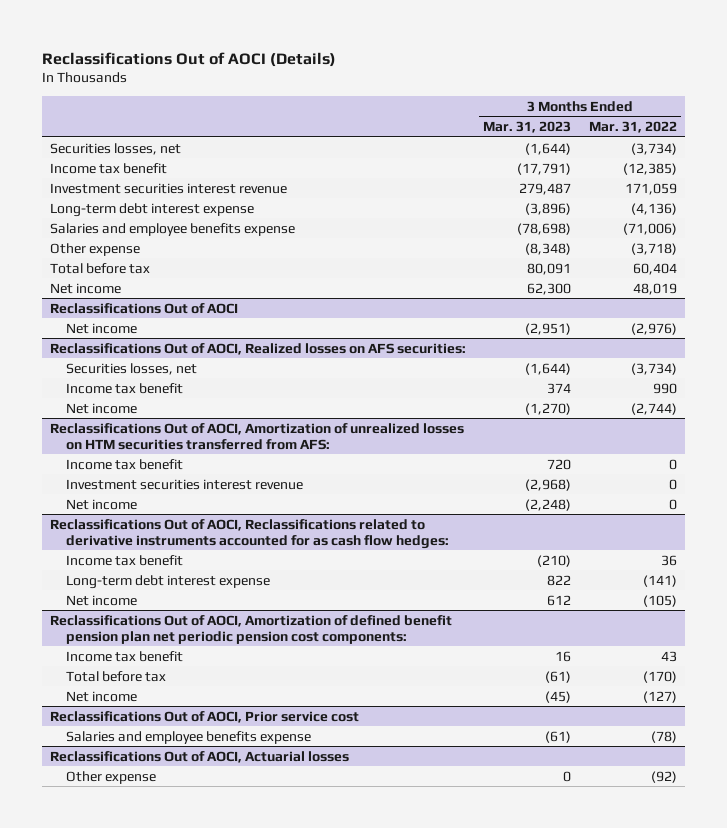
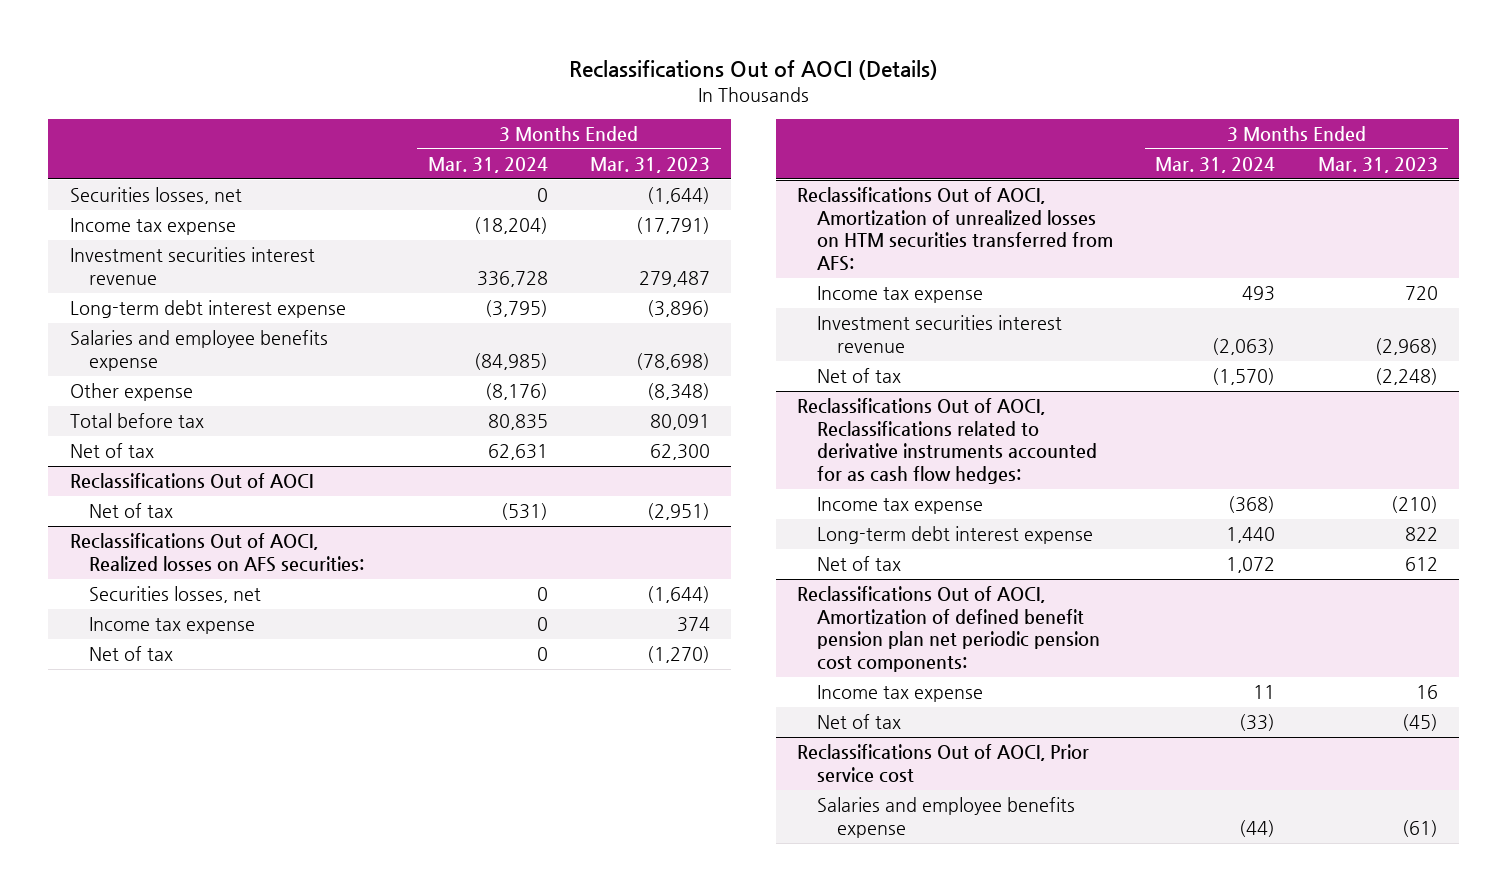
- | 3 Months Ended Mar. 31, 2023 | 3 Months Ended Mar. 31, 2022
+ | 3 Months Ended Mar. 31, 2024 | 3 Months Ended Mar. 31, 2023
- Income tax benefit | (17,791) | (12,385)
+ Income tax expense | (18,204) | (17,791)
- Net income | 62,300 | 48,019
+ Net of tax | 62,631 | 62,300
@ Reclassifications Out of AOCI
- Net income | (2,951) | (2,976)
+ Net of tax | (531) | (2,951)
@ Reclassifications Out of AOCI, Realized losses on AFS securities:
- Income tax benefit | 374 | 990
- Net income | (1,270) | (2,744)
+ Income tax expense | 0 | 374
+ Net of tax | 0 | (1,270)
@ Reclassifications Out of AOCI, Amortization of unrealized losses on HTM securities transferred from AFS:
- Income tax benefit | 720 | 0
+ Income tax expense | 493 | 720
- Net income | (2,248) | 0
+ Net of tax | (1,570) | (2,248)
@ Reclassifications Out of AOCI, Reclassifications related to derivative instruments accounted for as cash flow hedges:
- Income tax benefit | (210) | 36
+ Income tax expense | (368) | (210)
- Net income | 612 | (105)
+ Net of tax | 1,072 | 612
@ Reclassifications Out of AOCI, Amortization of defined benefit pension plan net periodic pension cost components:
- Income tax benefit | 16 | 43
- Total before tax | (61) | (170)
- Net income | (45) | (127)
+ Income tax expense | 11 | 16
+ Net of tax | (33) | (45)
- Reclassifications Out of AOCI, Actuarial losses
- Other expense | 0 | (92)

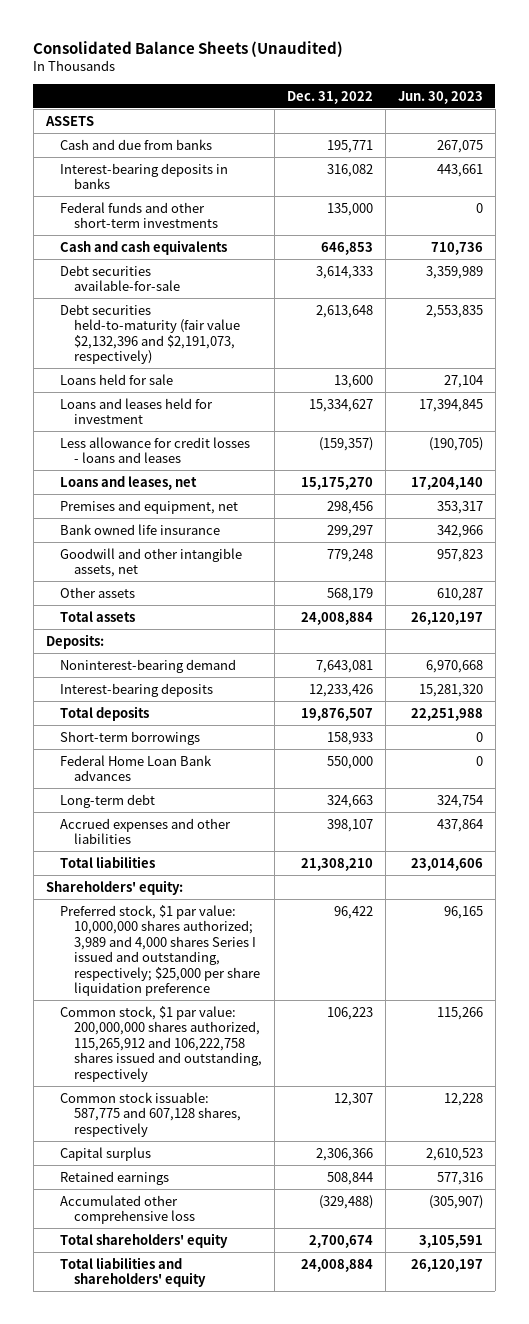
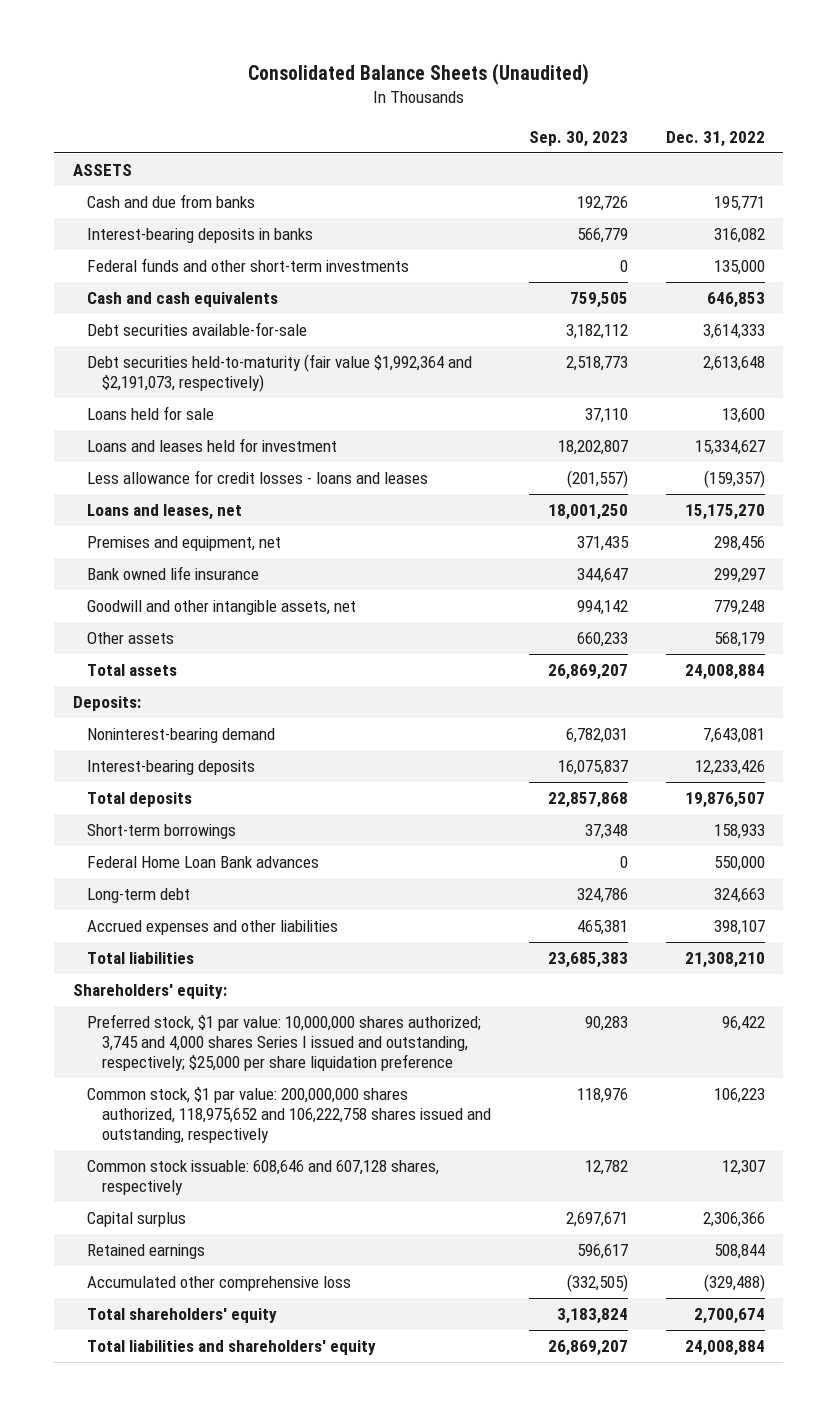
- | Dec. 31, 2022 | Jun. 30, 2023
+ | Sep. 30, 2023 | Dec. 31, 2022
- Debt securities held-to-maturity (fair value $2,132,396 and $2,191,073, respectively) | 2,613,648 | 2,553,835
+ Debt securities held-to-maturity (fair value $1,992,364 and $2,191,073, respectively) | 2,518,773 | 2,613,648
- Preferred stock, $1 par value: 10,000,000 shares authorized; 3,989 and 4,000 shares Series I issued and outstanding, respectively; $25,000 per share liquidation preference | 96,422 | 96,165
- Common stock, $1 par value: 200,000,000 shares authorized, 115,265,912 and 106,222,758 shares issued and outstanding, respectively | 106,223 | 115,266
- Common stock issuable: 587,775 and 607,128 shares, respectively | 12,307 | 12,228
+ Preferred stock, $1 par value: 10,000,000 shares authorized; 3,745 and 4,000 shares Series I issued and outstanding, respectively; $25,000 per share liquidation preference | 90,283 | 96,422
+ Common stock, $1 par value: 200,000,000 shares authorized, 118,975,652 and 106,222,758 shares issued and outstanding, respectively | 118,976 | 106,223
+ Common stock issuable: 608,646 and 607,128 shares, respectively | 12,782 | 12,307

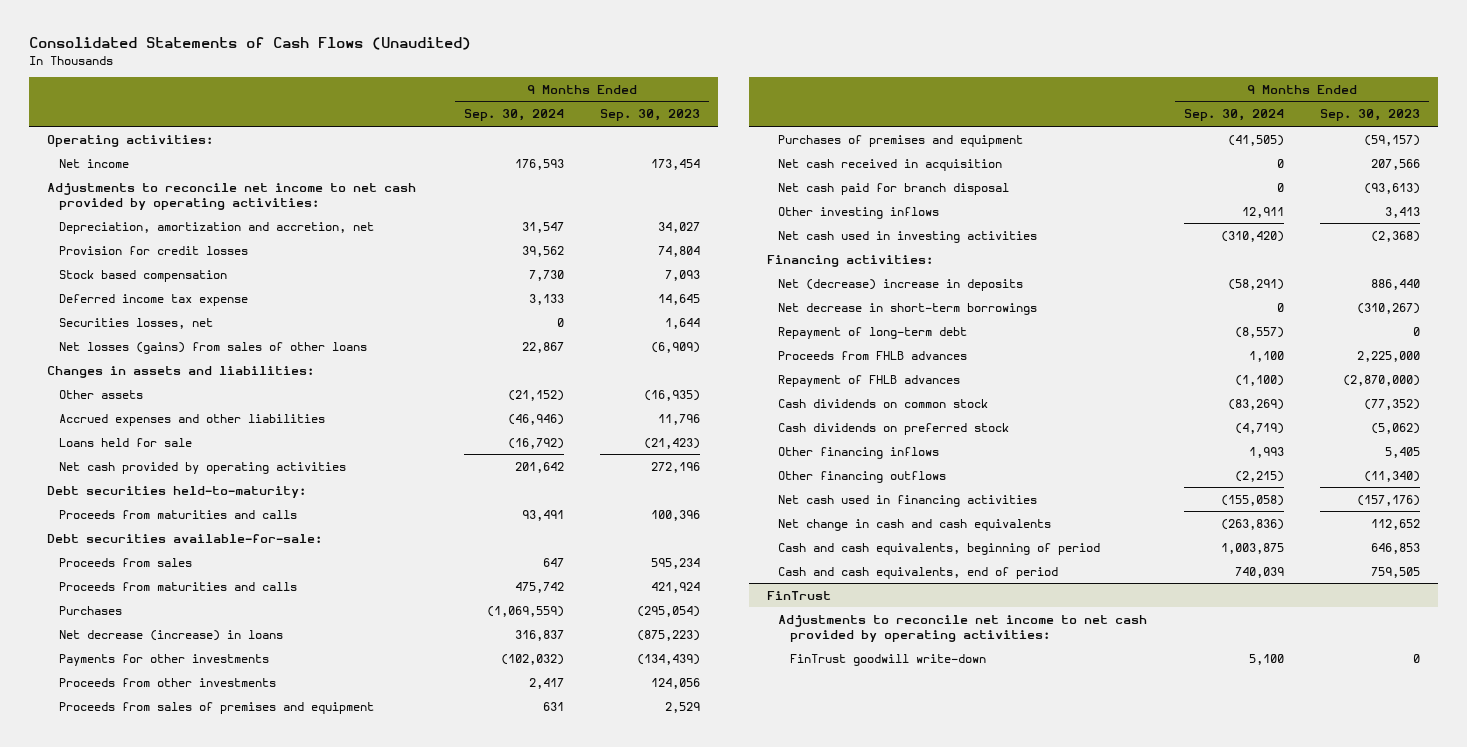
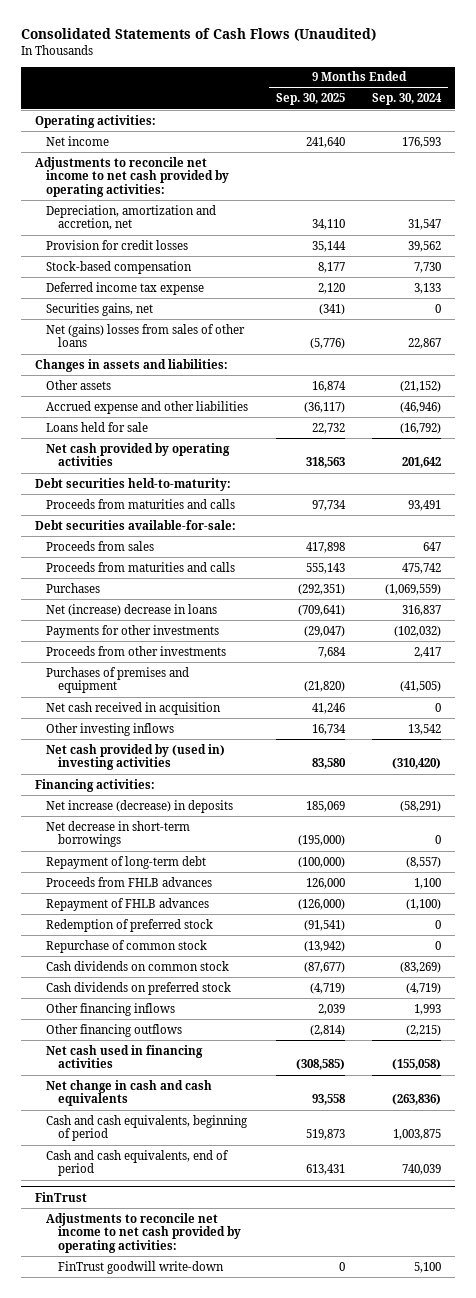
- | 9 Months Ended Sep. 30, 2024 | 9 Months Ended Sep. 30, 2023
+ | 9 Months Ended Sep. 30, 2025 | 9 Months Ended Sep. 30, 2024
- Stock based compensation | 7,730 | 7,093
+ Stock-based compensation | 8,177 | 7,730
- Securities losses, net | 0 | 1,644
- Net losses (gains) from sales of other loans | 22,867 | (6,909)
+ Securities gains, net | (341) | 0
+ Net (gains) losses from sales of other loans | (5,776) | 22,867
- Accrued expenses and other liabilities | (46,946) | 11,796
+ Accrued expense and other liabilities | (36,117) | (46,946)
- Net decrease (increase) in loans | 316,837 | (875,223)
+ Net (increase) decrease in loans | (709,641) | 316,837
- Proceeds from sales of premises and equipment | 631 | 2,529
- Net cash paid for branch disposal | 0 | (93,613)
- Other investing inflows | 12,911 | 3,413
- Net cash used in investing activities | (310,420) | (2,368)
+ Other investing inflows | 16,734 | 13,542
+ Net cash provided by (used in) investing activities | 83,580 | (310,420)
- Net (decrease) increase in deposits | (58,291) | 886,440
+ Net increase (decrease) in deposits | 185,069 | (58,291)
+ Redemption of preferred stock | (91,541) | 0
+ Repurchase of common stock | (13,942) | 0

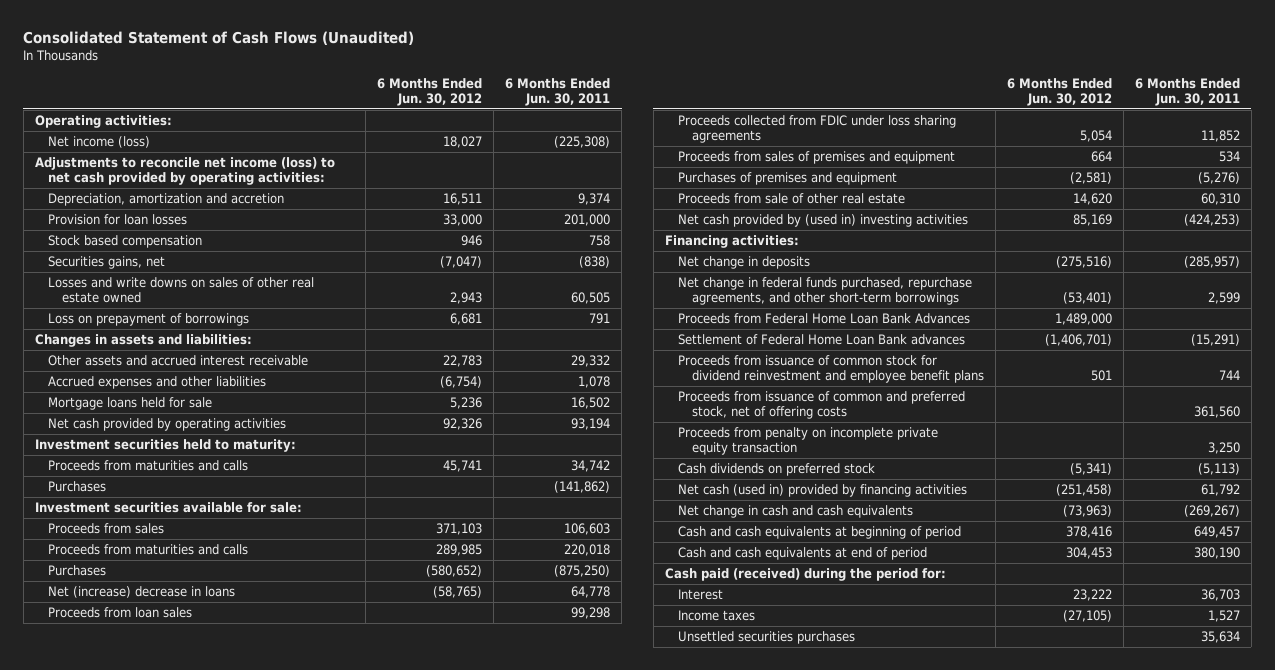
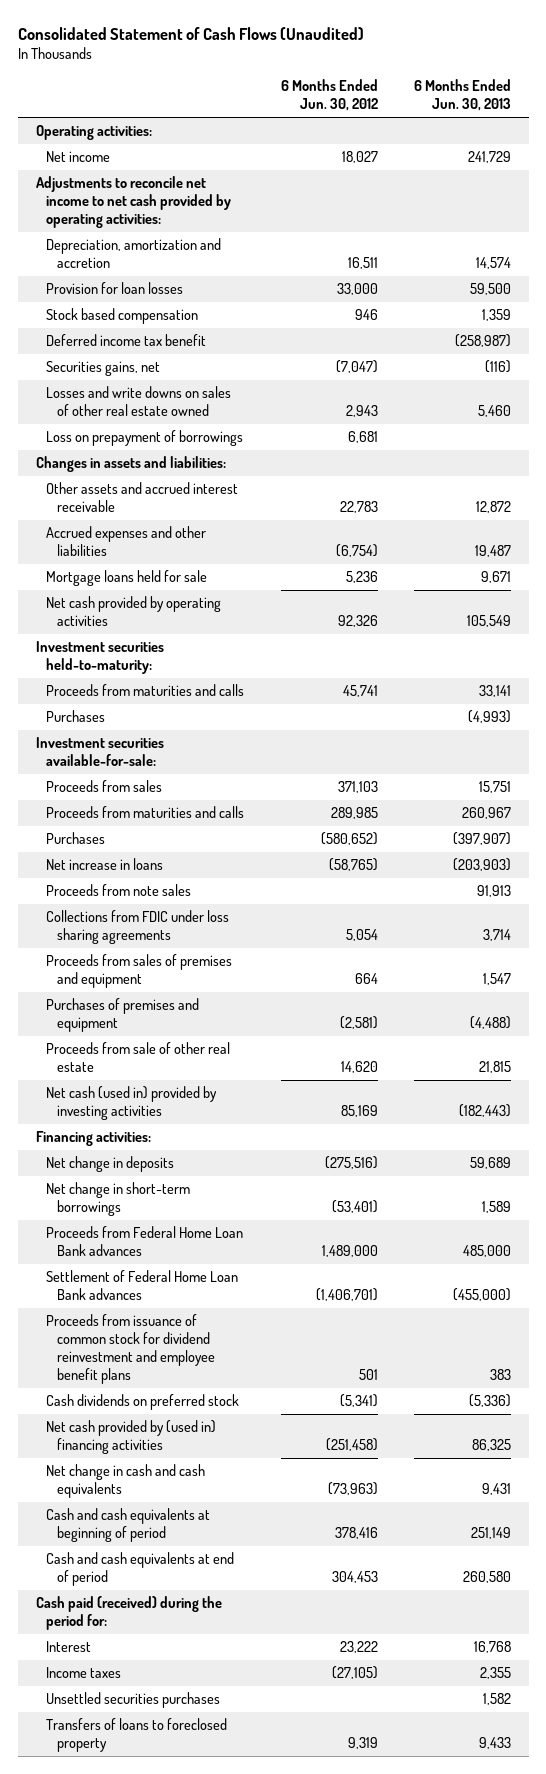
- | 6 Months Ended Jun. 30, 2012 | 6 Months Ended Jun. 30, 2011
+ | 6 Months Ended Jun. 30, 2012 | 6 Months Ended Jun. 30, 2013
- Net income (loss) | 18,027 | (225,308)
- Adjustments to reconcile net income (loss) to net cash provided by operating activities:
+ Net income | 18,027 | 241,729
+ Adjustments to reconcile net income to net cash provided by operating activities:
+ Deferred income tax benefit | | (258,987)
- Investment securities held to maturity:
+ Investment securities held-to-maturity:
- Investment securities available for sale:
+ Investment securities available-for-sale:
- Net (increase) decrease in loans | (58,765) | 64,778
- Proceeds from loan sales | | 99,298
- Proceeds collected from FDIC under loss sharing agreements | 5,054 | 11,852
+ Net increase in loans | (58,765) | (203,903)
+ Proceeds from note sales | | 91,913
+ Collections from FDIC under loss sharing agreements | 5,054 | 3,714
- Net cash provided by (used in) investing activities | 85,169 | (424,253)
+ Net cash (used in) provided by investing activities | 85,169 | (182,443)
- Net change in federal funds purchased, repurchase agreements, and other short-term borrowings | (53,401) | 2,599
- Proceeds from Federal Home Loan Bank Advances | 1,489,000 |
+ Net change in short-term borrowings | (53,401) | 1,589
+ Proceeds from Federal Home Loan Bank advances | 1,489,000 | 485,000
- Proceeds from issuance of common and preferred stock, net of offering costs | | 361,560
- Proceeds from penalty on incomplete private equity transaction | | 3,250
- Net cash (used in) provided by financing activities | (251,458) | 61,792
+ Net cash provided by (used in) financing activities | (251,458) | 86,325
+ Transfers of loans to foreclosed property | 9,319 | 9,433

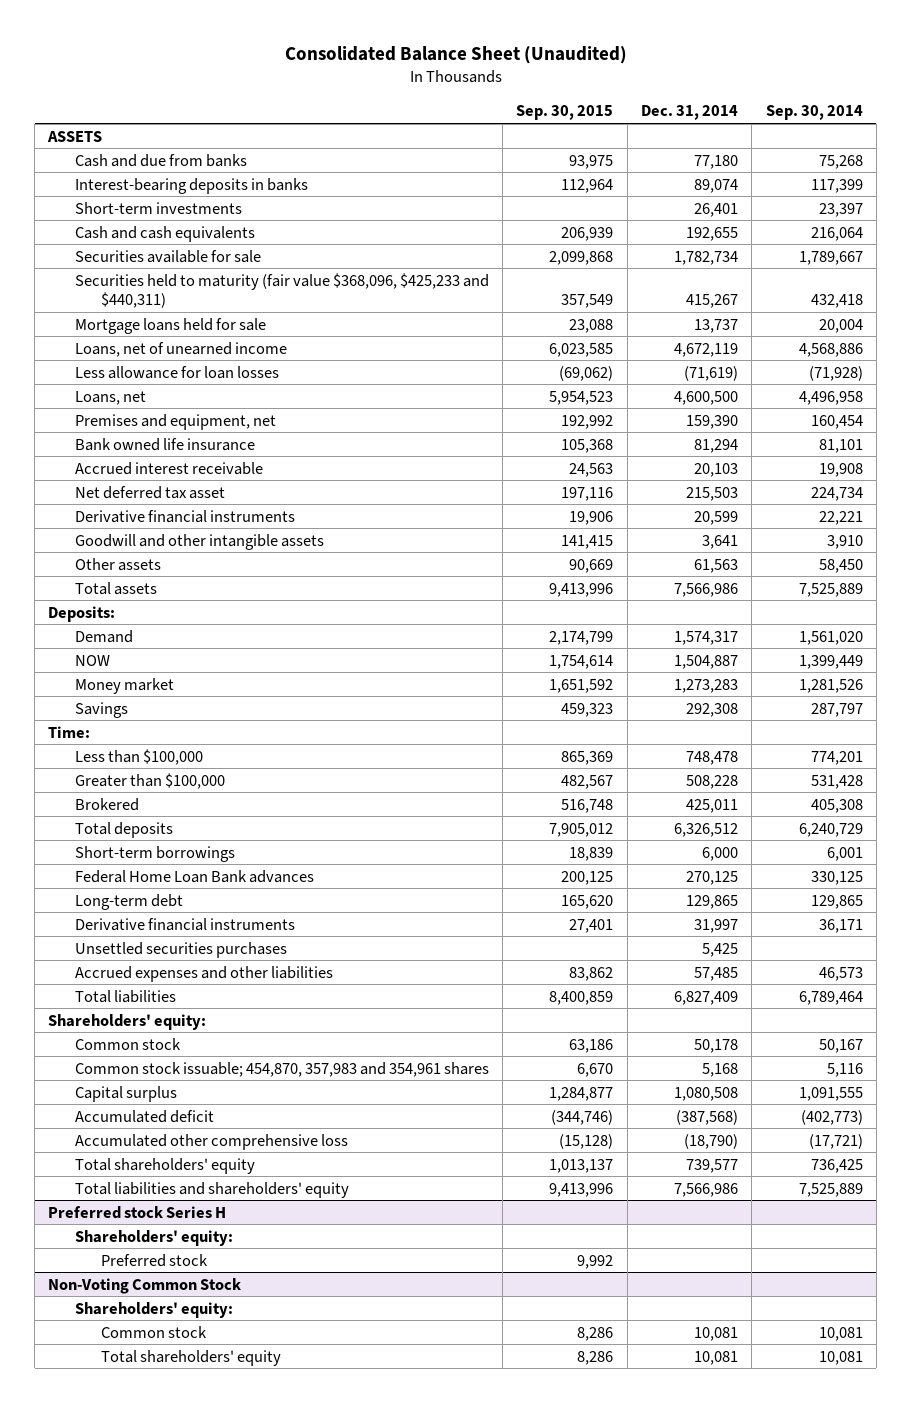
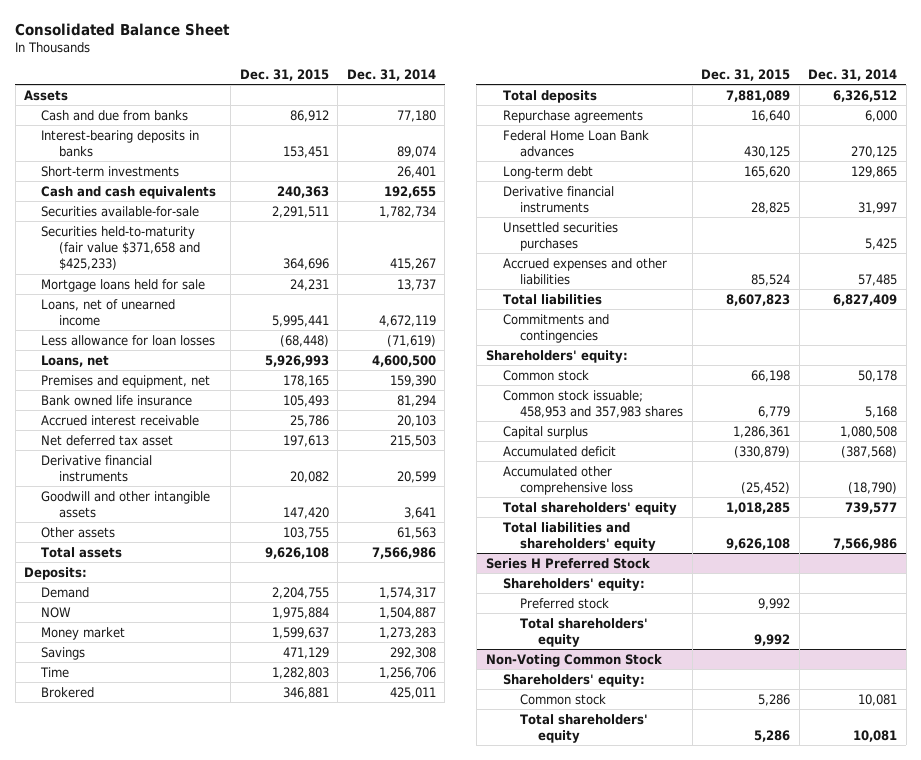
- Consolidated Balance Sheet (Unaudited)
+ Consolidated Balance Sheet
- | Sep. 30, 2015 | Dec. 31, 2014 | Sep. 30, 2014
+ | Dec. 31, 2015 | Dec. 31, 2014
- ASSETS
+ Assets
- Securities available for sale | 2,099,868 | 1,782,734 | 1,789,667
- Securities held to maturity (fair value $368,096, $425,233 and $440,311) | 357,549 | 415,267 | 432,418
+ Securities available-for-sale | 2,291,511 | 1,782,734
+ Securities held-to-maturity (fair value $371,658 and $425,233) | 364,696 | 415,267
- Time:
- Less than $100,000 | 865,369 | 748,478 | 774,201
- Greater than $100,000 | 482,567 | 508,228 | 531,428
+ Time | 1,282,803 | 1,256,706
- Short-term borrowings | 18,839 | 6,000 | 6,001
+ Repurchase agreements | 16,640 | 6,000
+ Commitments and contingencies
- Common stock issuable; 454,870, 357,983 and 354,961 shares | 6,670 | 5,168 | 5,116
+ Common stock issuable; 458,953 and 357,983 shares | 6,779 | 5,168
- Preferred stock Series H
+ Series H Preferred Stock
+ Total shareholders' equity | 9,992 |

